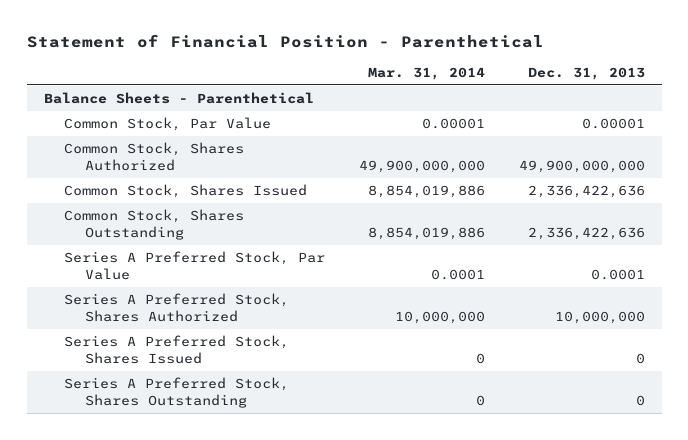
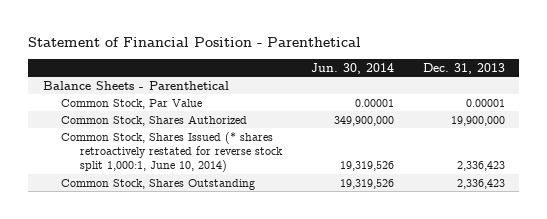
- | Mar. 31, 2014 | Dec. 31, 2013
+ | Jun. 30, 2014 | Dec. 31, 2013
- Common Stock, Shares Authorized | 49,900,000,000 | 49,900,000,000
- Common Stock, Shares Issued | 8,854,019,886 | 2,336,422,636
- Common Stock, Shares Outstanding | 8,854,019,886 | 2,336,422,636
- Series A Preferred Stock, Par Value | 0.0001 | 0.0001
- Series A Preferred Stock, Shares Authorized | 10,000,000 | 10,000,000
- Series A Preferred Stock, Shares Issued | 0 | 0
- Series A Preferred Stock, Shares Outstanding | 0 | 0
+ Common Stock, Shares Authorized | 349,900,000 | 19,900,000
+ Common Stock, Shares Issued (* shares retroactively restated for reverse stock split 1,000:1, June 10, 2014) | 19,319,526 | 2,336,423
+ Common Stock, Shares Outstanding | 19,319,526 | 2,336,423

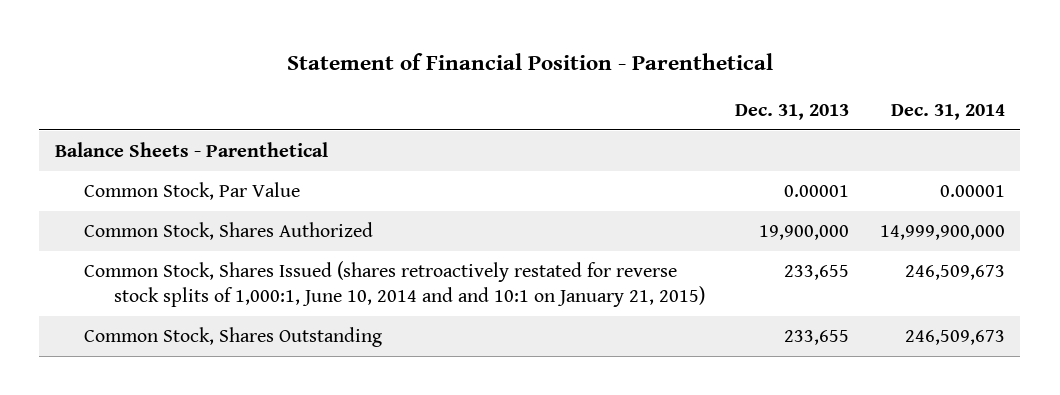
- | Jun. 30, 2014 | Dec. 31, 2013
+ | Dec. 31, 2013 | Dec. 31, 2014
- Common Stock, Shares Issued (* shares retroactively restated for reverse stock split 1,000:1, June 10, 2014) | 19,319,526 | 2,336,423
- Common Stock, Shares Outstanding | 19,319,526 | 2,336,423
+ Common Stock, Shares Issued (shares retroactively restated for reverse stock splits of 1,000:1, June 10, 2014 and and 10:1 on January 21, 2015) | 233,655 | 246,509,673
+ Common Stock, Shares Outstanding | 233,655 | 246,509,673

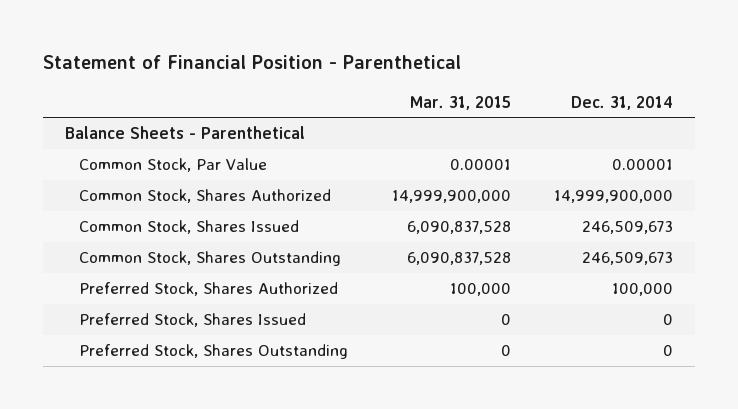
- | Dec. 31, 2013 | Dec. 31, 2014
+ | Mar. 31, 2015 | Dec. 31, 2014
- Common Stock, Shares Issued (shares retroactively restated for reverse stock splits of 1,000:1, June 10, 2014 and and 10:1 on January 21, 2015) | 233,655 | 246,509,673
+ Common Stock, Shares Issued | 6,090,837,528 | 246,509,673
+ Preferred Stock, Shares Authorized | 100,000 | 100,000
+ Preferred Stock, Shares Issued | 0 | 0
+ Preferred Stock, Shares Outstanding | 0 | 0

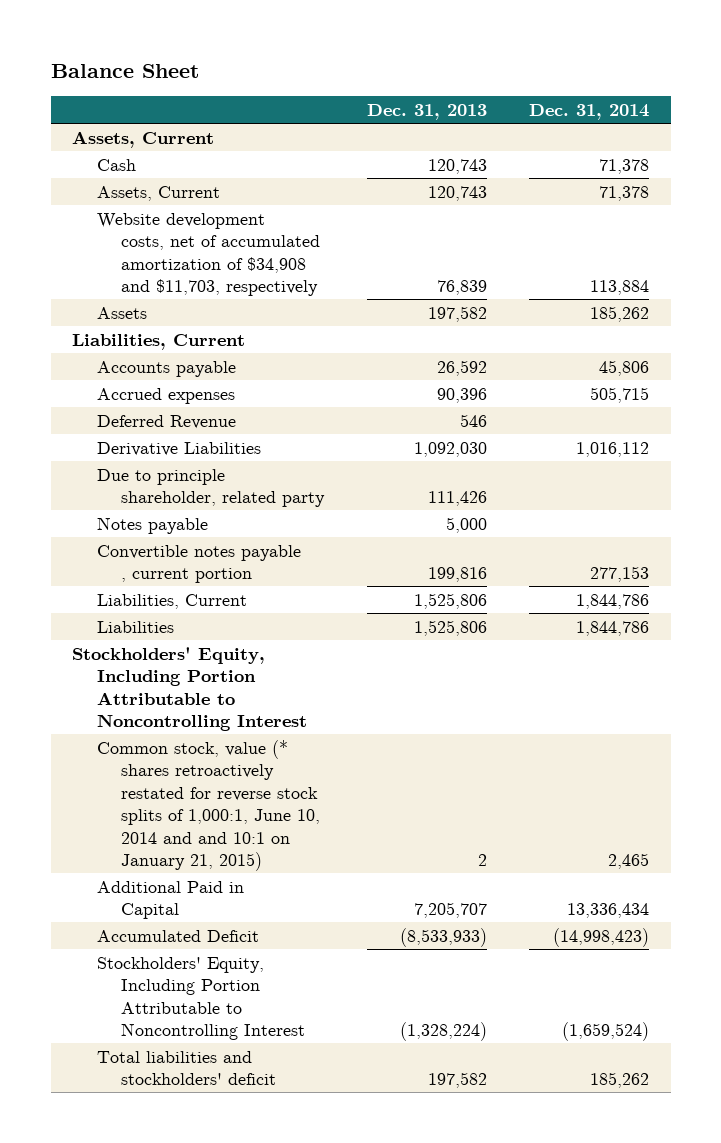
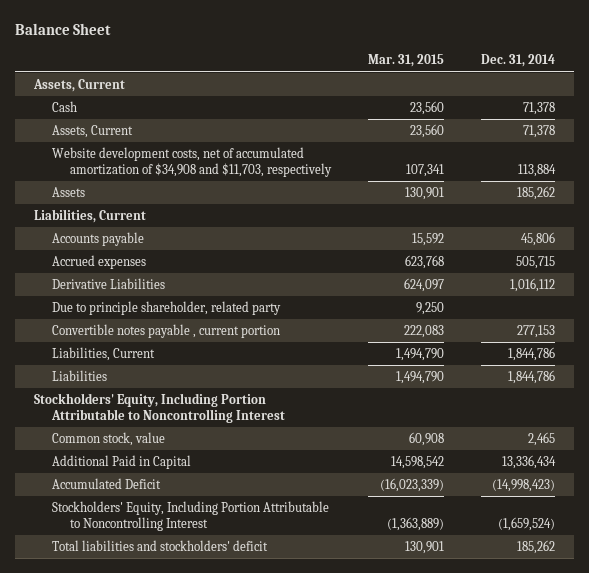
- | Dec. 31, 2013 | Dec. 31, 2014
+ | Mar. 31, 2015 | Dec. 31, 2014
- Deferred Revenue | 546 |
- Notes payable | 5,000 |
- Common stock, value (* shares retroactively restated for reverse stock splits of 1,000:1, June 10, 2014 and and 10:1 on January 21, 2015) | 2 | 2,465
+ Common stock, value | 60,908 | 2,465

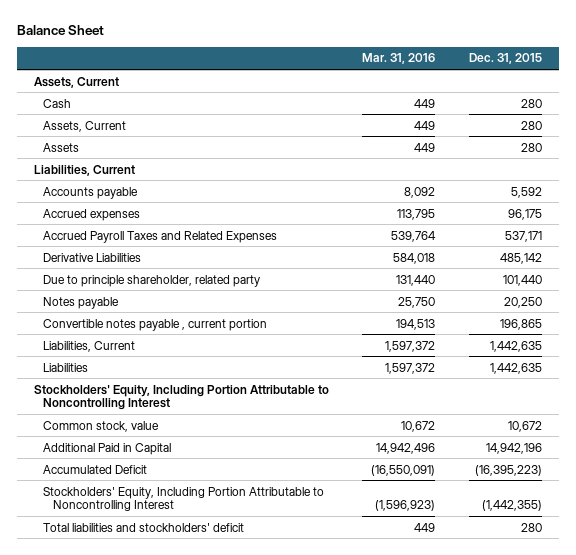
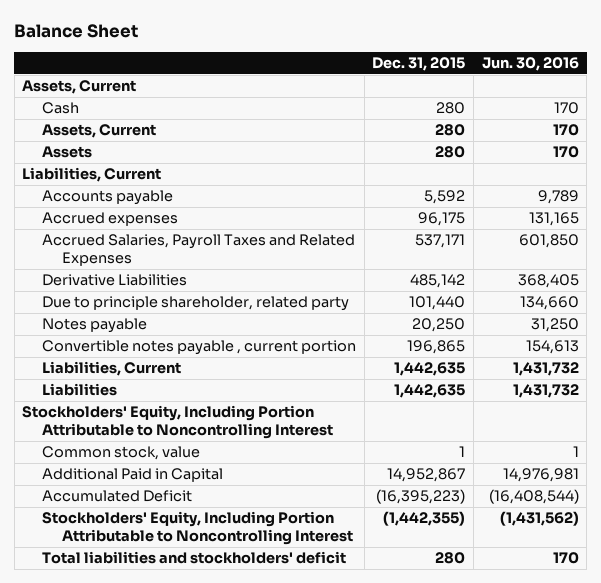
- | Mar. 31, 2016 | Dec. 31, 2015
+ | Dec. 31, 2015 | Jun. 30, 2016
- Accrued Payroll Taxes and Related Expenses | 539,764 | 537,171
+ Accrued Salaries, Payroll Taxes and Related Expenses | 537,171 | 601,850
- Common stock, value | 10,672 | 10,672
- Additional Paid in Capital | 14,942,496 | 14,942,196
+ Common stock, value | 1 | 1
+ Additional Paid in Capital | 14,952,867 | 14,976,981

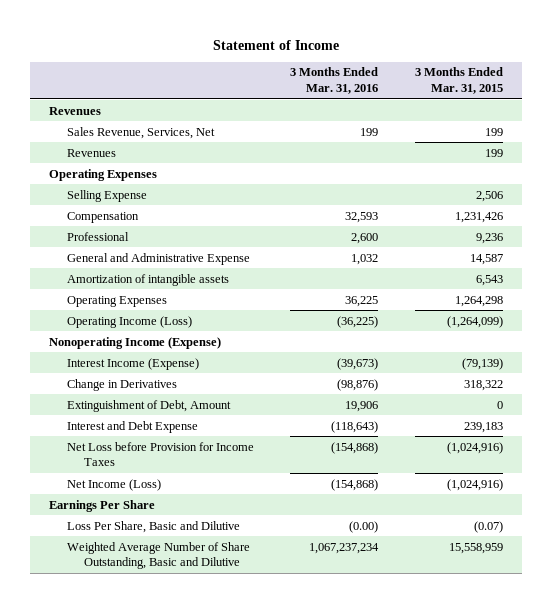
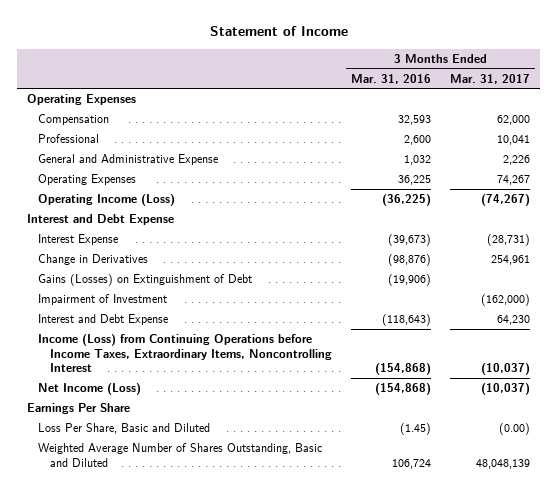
- | 3 Months Ended Mar. 31, 2016 | 3 Months Ended Mar. 31, 2015
+ | 3 Months Ended Mar. 31, 2016 | 3 Months Ended Mar. 31, 2017
- Revenues
- Sales Revenue, Services, Net | 199 | 199
- Revenues | | 199
- Selling Expense | | 2,506
- Amortization of intangible assets | | 6,543
- Nonoperating Income (Expense)
- Interest Income (Expense) | (39,673) | (79,139)
+ Interest and Debt Expense
+ Interest Expense | (39,673) | (28,731)
- Extinguishment of Debt, Amount | 19,906 | 0
+ Gains (Losses) on Extinguishment of Debt | (19,906) |
+ Impairment of Investment | | (162,000)
- Net Loss before Provision for Income Taxes | (154,868) | (1,024,916)
+ Income (Loss) from Continuing Operations before Income Taxes, Extraordinary Items, Noncontrolling Interest | (154,868) | (10,037)
- Loss Per Share, Basic and Dilutive | (0.00) | (0.07)
- Weighted Average Number of Share Outstanding, Basic and Dilutive | 1,067,237,234 | 15,558,959
+ Loss Per Share, Basic and Diluted | (1.45) | (0.00)
+ Weighted Average Number of Shares Outstanding, Basic and Diluted | 106,724 | 48,048,139

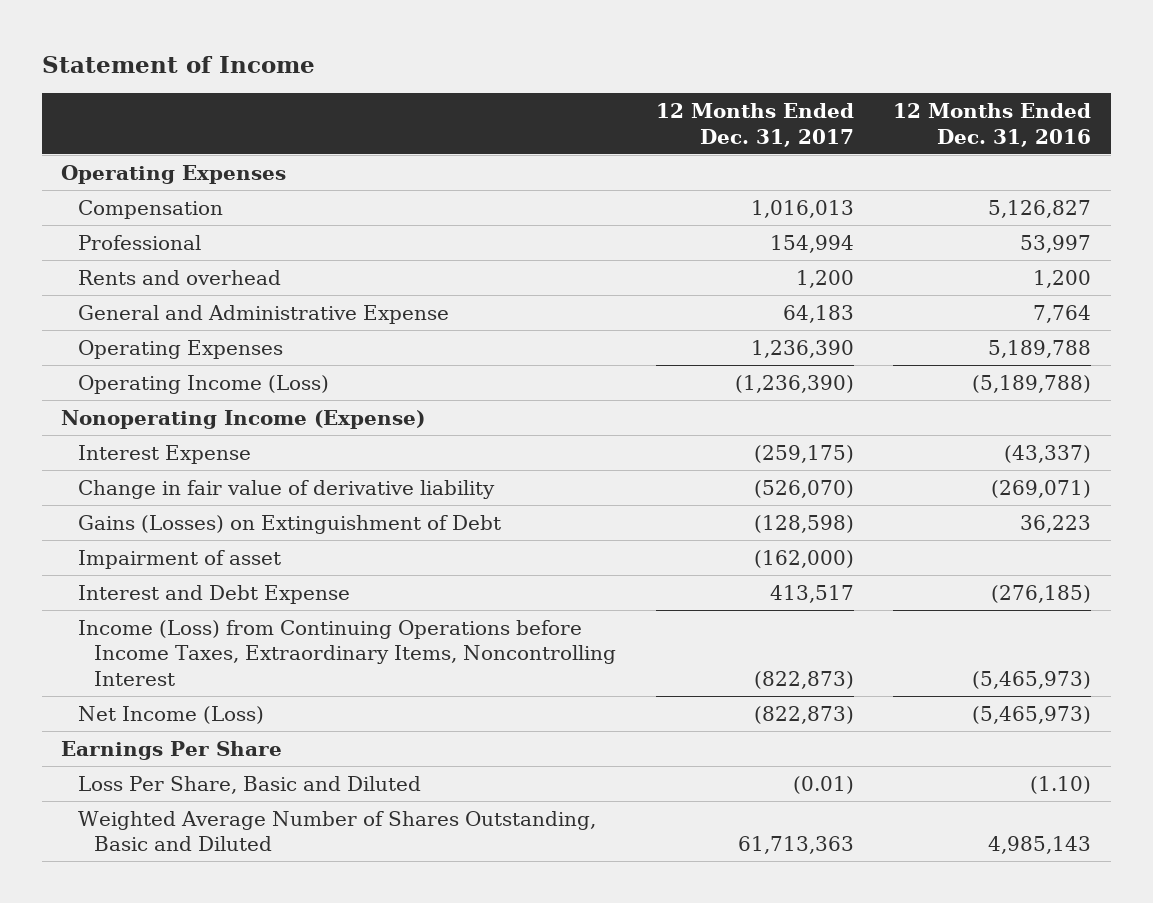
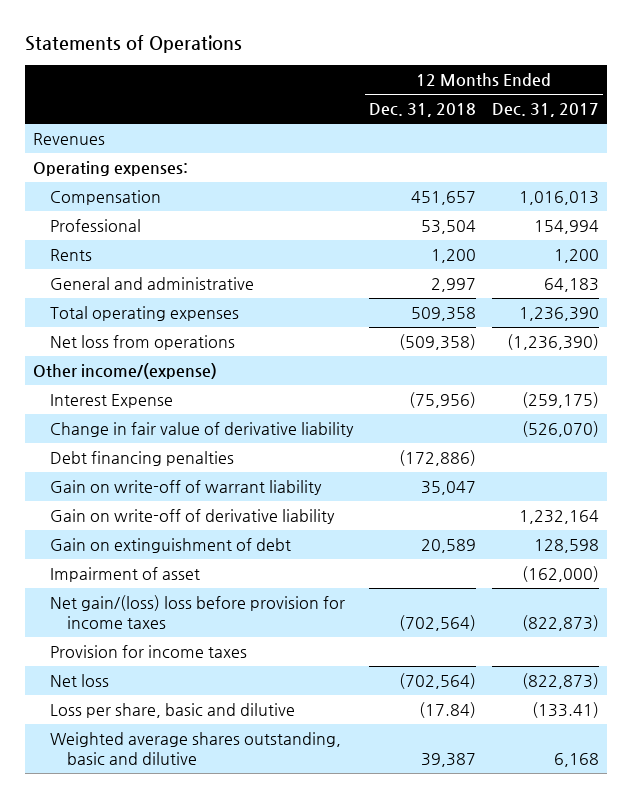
- Statement of Income
+ Statements of Operations
- | 12 Months Ended Dec. 31, 2017 | 12 Months Ended Dec. 31, 2016
+ | 12 Months Ended Dec. 31, 2018 | 12 Months Ended Dec. 31, 2017
- Operating Expenses
+ Revenues
+ Operating expenses:
- Rents and overhead | 1,200 | 1,200
- General and Administrative Expense | 64,183 | 7,764
- Operating Expenses | 1,236,390 | 5,189,788
- Operating Income (Loss) | (1,236,390) | (5,189,788)
- Nonoperating Income (Expense)
+ Rents | 1,200 | 1,200
+ General and administrative | 2,997 | 64,183
+ Total operating expenses | 509,358 | 1,236,390
+ Net loss from operations | (509,358) | (1,236,390)
+ Other income/(expense)
- Gains (Losses) on Extinguishment of Debt | (128,598) | 36,223
+ Debt financing penalties | (172,886) |
+ Gain on write-off of warrant liability | 35,047 |
+ Gain on write-off of derivative liability | | 1,232,164
+ Gain on extinguishment of debt | 20,589 | 128,598
- Interest and Debt Expense | 413,517 | (276,185)
- Income (Loss) from Continuing Operations before Income Taxes, Extraordinary Items, Noncontrolling Interest | (822,873) | (5,465,973)
- Net Income (Loss) | (822,873) | (5,465,973)
- Earnings Per Share
- Loss Per Share, Basic and Diluted | (0.01) | (1.10)
- Weighted Average Number of Shares Outstanding, Basic and Diluted | 61,713,363 | 4,985,143
+ Net gain/(loss) loss before provision for income taxes | (702,564) | (822,873)
+ Provision for income taxes
+ Net loss | (702,564) | (822,873)
+ Loss per share, basic and dilutive | (17.84) | (133.41)
+ Weighted average shares outstanding, basic and dilutive | 39,387 | 6,168

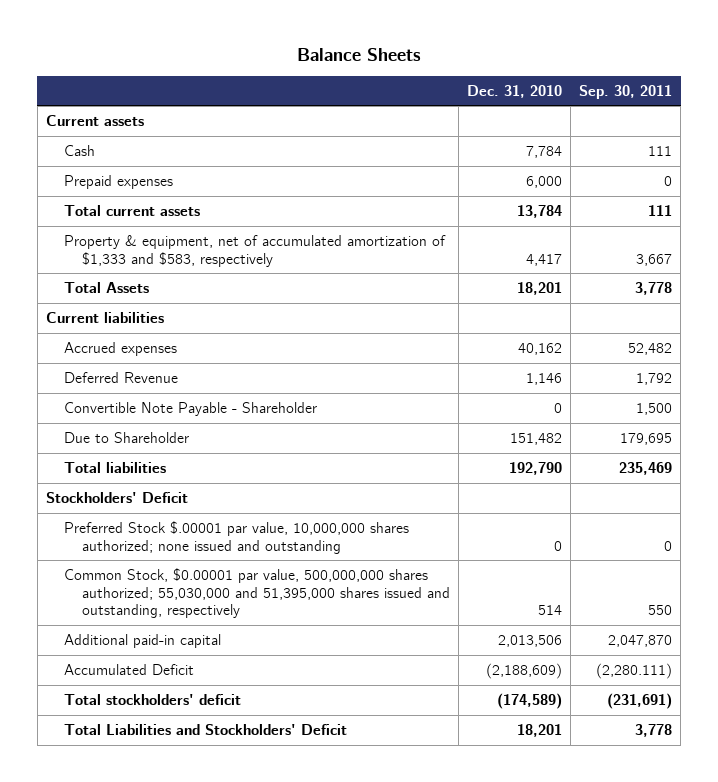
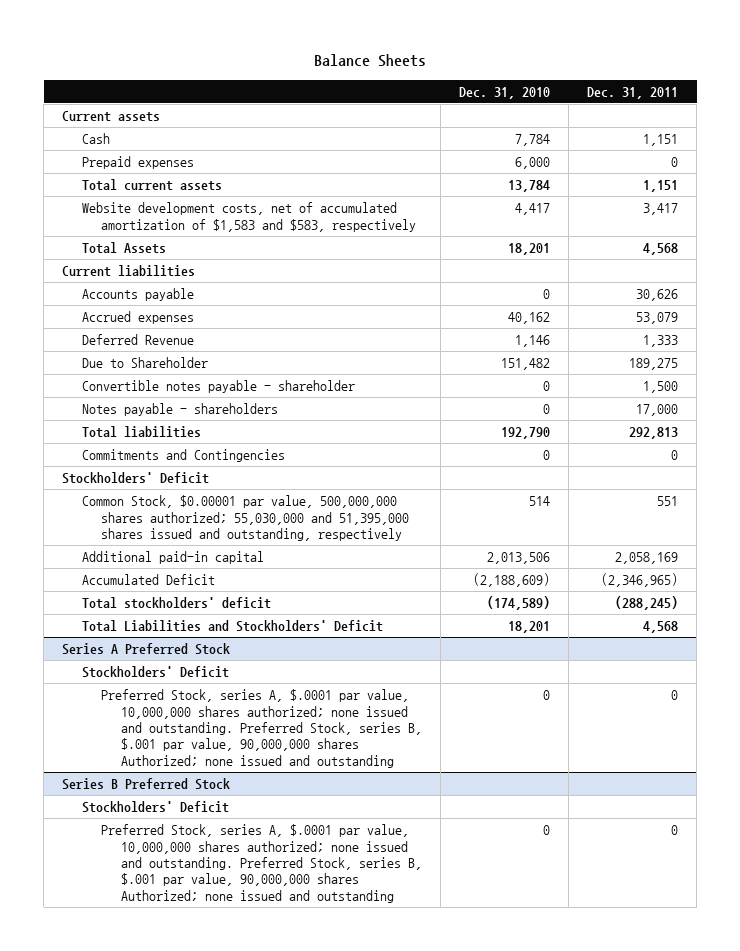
- | Dec. 31, 2010 | Sep. 30, 2011
+ | Dec. 31, 2010 | Dec. 31, 2011
- Property & equipment, net of accumulated amortization of $1,333 and $583, respectively | 4,417 | 3,667
+ Website development costs, net of accumulated amortization of $1,583 and $583, respectively | 4,417 | 3,417
+ Accounts payable | 0 | 30,626
- Convertible Note Payable - Shareholder | 0 | 1,500
+ Convertible notes payable - shareholder | 0 | 1,500
+ Notes payable - shareholders | 0 | 17,000
+ Commitments and Contingencies | 0 | 0
- Preferred Stock $.00001 par value, 10,000,000 shares authorized; none issued and outstanding | 0 | 0
+ Series A Preferred Stock
+ Stockholders' Deficit
+ Preferred Stock, series A, $.0001 par value, 10,000,000 shares authorized; none issued and outstanding. Preferred Stock, series B, $.001 par value, 90,000,000 shares Authorized; none issued and outstanding | 0 | 0
+ Series B Preferred Stock
+ Stockholders' Deficit
+ Preferred Stock, series A, $.0001 par value, 10,000,000 shares authorized; none issued and outstanding. Preferred Stock, series B, $.001 par value, 90,000,000 shares Authorized; none issued and outstanding | 0 | 0

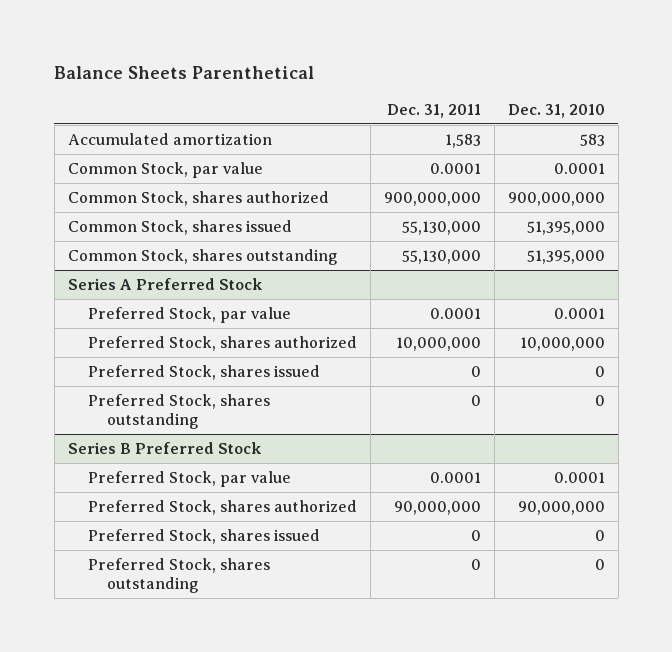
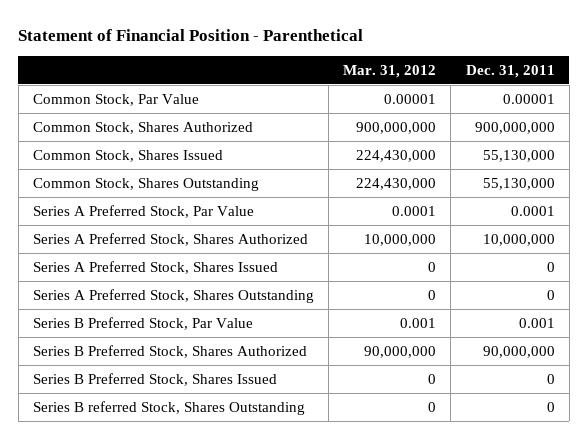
- Balance Sheets Parenthetical
+ Statement of Financial Position - Parenthetical
- | Dec. 31, 2011 | Dec. 31, 2010
+ | Mar. 31, 2012 | Dec. 31, 2011
- Accumulated amortization | 1,583 | 583
- Common Stock, par value | 0.0001 | 0.0001
- Common Stock, shares authorized | 900,000,000 | 900,000,000
- Common Stock, shares issued | 55,130,000 | 51,395,000
- Common Stock, shares outstanding | 55,130,000 | 51,395,000
- Series A Preferred Stock
- Preferred Stock, par value | 0.0001 | 0.0001
- Preferred Stock, shares authorized | 10,000,000 | 10,000,000
- Preferred Stock, shares issued | 0 | 0
- Preferred Stock, shares outstanding | 0 | 0
- Series B Preferred Stock
- Preferred Stock, par value | 0.0001 | 0.0001
- Preferred Stock, shares authorized | 90,000,000 | 90,000,000
- Preferred Stock, shares issued | 0 | 0
- Preferred Stock, shares outstanding | 0 | 0
+ Common Stock, Par Value | 0.00001 | 0.00001
+ Common Stock, Shares Authorized | 900,000,000 | 900,000,000
+ Common Stock, Shares Issued | 224,430,000 | 55,130,000
+ Common Stock, Shares Outstanding | 224,430,000 | 55,130,000
+ Series A Preferred Stock, Par Value | 0.0001 | 0.0001
+ Series A Preferred Stock, Shares Authorized | 10,000,000 | 10,000,000
+ Series A Preferred Stock, Shares Issued | 0 | 0
+ Series A Preferred Stock, Shares Outstanding | 0 | 0
+ Series B Preferred Stock, Par Value | 0.001 | 0.001
+ Series B Preferred Stock, Shares Authorized | 90,000,000 | 90,000,000
+ Series B Preferred Stock, Shares Issued | 0 | 0
+ Series B referred Stock, Shares Outstanding | 0 | 0

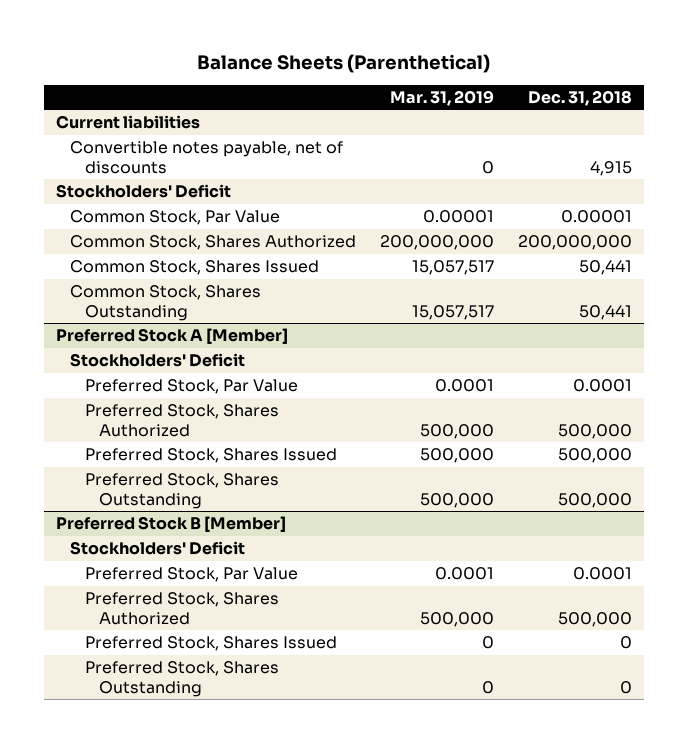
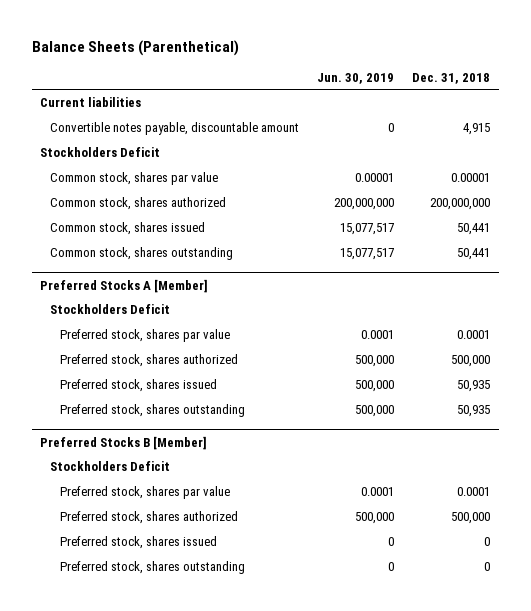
- | Mar. 31, 2019 | Dec. 31, 2018
+ | Jun. 30, 2019 | Dec. 31, 2018
- Convertible notes payable, net of discounts | 0 | 4,915
- Stockholders' Deficit
- Common Stock, Par Value | 0.00001 | 0.00001
- Common Stock, Shares Authorized | 200,000,000 | 200,000,000
- Common Stock, Shares Issued | 15,057,517 | 50,441
- Common Stock, Shares Outstanding | 15,057,517 | 50,441
- Preferred Stock A [Member]
- Stockholders' Deficit
- Preferred Stock, Par Value | 0.0001 | 0.0001
- Preferred Stock, Shares Authorized | 500,000 | 500,000
- Preferred Stock, Shares Issued | 500,000 | 500,000
- Preferred Stock, Shares Outstanding | 500,000 | 500,000
- Preferred Stock B [Member]
- Stockholders' Deficit
- Preferred Stock, Par Value | 0.0001 | 0.0001
- Preferred Stock, Shares Authorized | 500,000 | 500,000
- Preferred Stock, Shares Issued | 0 | 0
- Preferred Stock, Shares Outstanding | 0 | 0
+ Convertible notes payable, discountable amount | 0 | 4,915
+ Stockholders Deficit
+ Common stock, shares par value | 0.00001 | 0.00001
+ Common stock, shares authorized | 200,000,000 | 200,000,000
+ Common stock, shares issued | 15,077,517 | 50,441
+ Common stock, shares outstanding | 15,077,517 | 50,441
+ Preferred Stocks A [Member]
+ Stockholders Deficit
+ Preferred stock, shares par value | 0.0001 | 0.0001
+ Preferred stock, shares authorized | 500,000 | 500,000
+ Preferred stock, shares issued | 500,000 | 50,935
+ Preferred stock, shares outstanding | 500,000 | 50,935
+ Preferred Stocks B [Member]
+ Stockholders Deficit
+ Preferred stock, shares par value | 0.0001 | 0.0001
+ Preferred stock, shares authorized | 500,000 | 500,000
+ Preferred stock, shares issued | 0 | 0
+ Preferred stock, shares outstanding | 0 | 0

